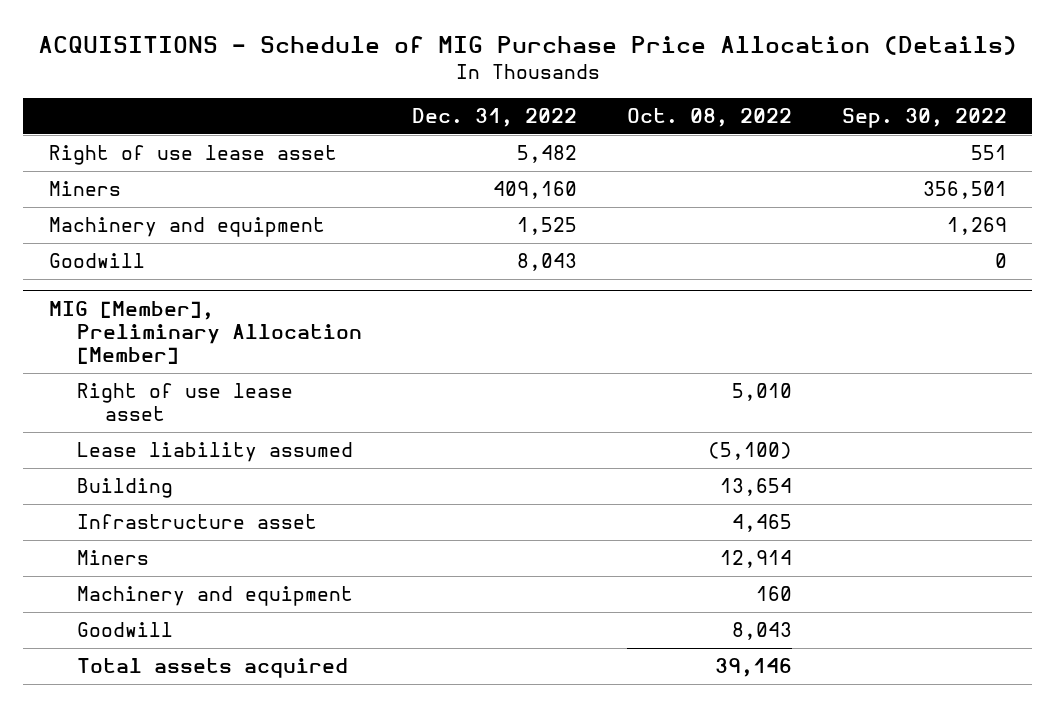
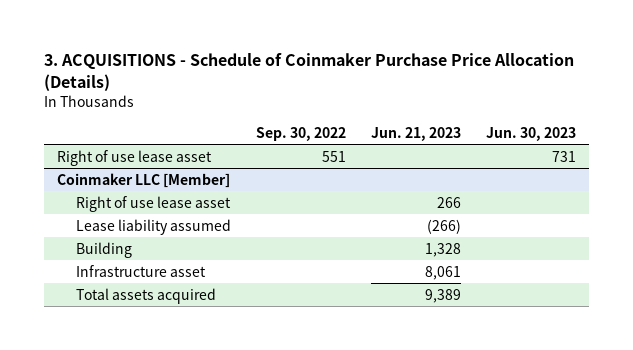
- ACQUISITIONS - Schedule of MIG Purchase Price Allocation (Details)
+ 3. ACQUISITIONS - Schedule of Coinmaker Purchase Price Allocation (Details)
- | Dec. 31, 2022 | Oct. 08, 2022 | Sep. 30, 2022
+ | Sep. 30, 2022 | Jun. 21, 2023 | Jun. 30, 2023
- Miners | 409,160 | | 356,501
- Machinery and equipment | 1,525 | | 1,269
- Goodwill | 8,043 | | 0
- MIG [Member], Preliminary Allocation [Member]
- Right of use lease asset | | 5,010 |
- Lease liability assumed | | (5,100) |
- Building | | 13,654 |
- Infrastructure asset | | 4,465 |
- Miners | | 12,914 |
- Machinery and equipment | | 160 |
- Goodwill | | 8,043 |
- Total assets acquired | | 39,146 |
+ Coinmaker LLC [Member]
+ Right of use lease asset | | 266 |
+ Lease liability assumed | | (266) |
+ Building | | 1,328 |
+ Infrastructure asset | | 8,061 |
+ Total assets acquired | | 9,389 |

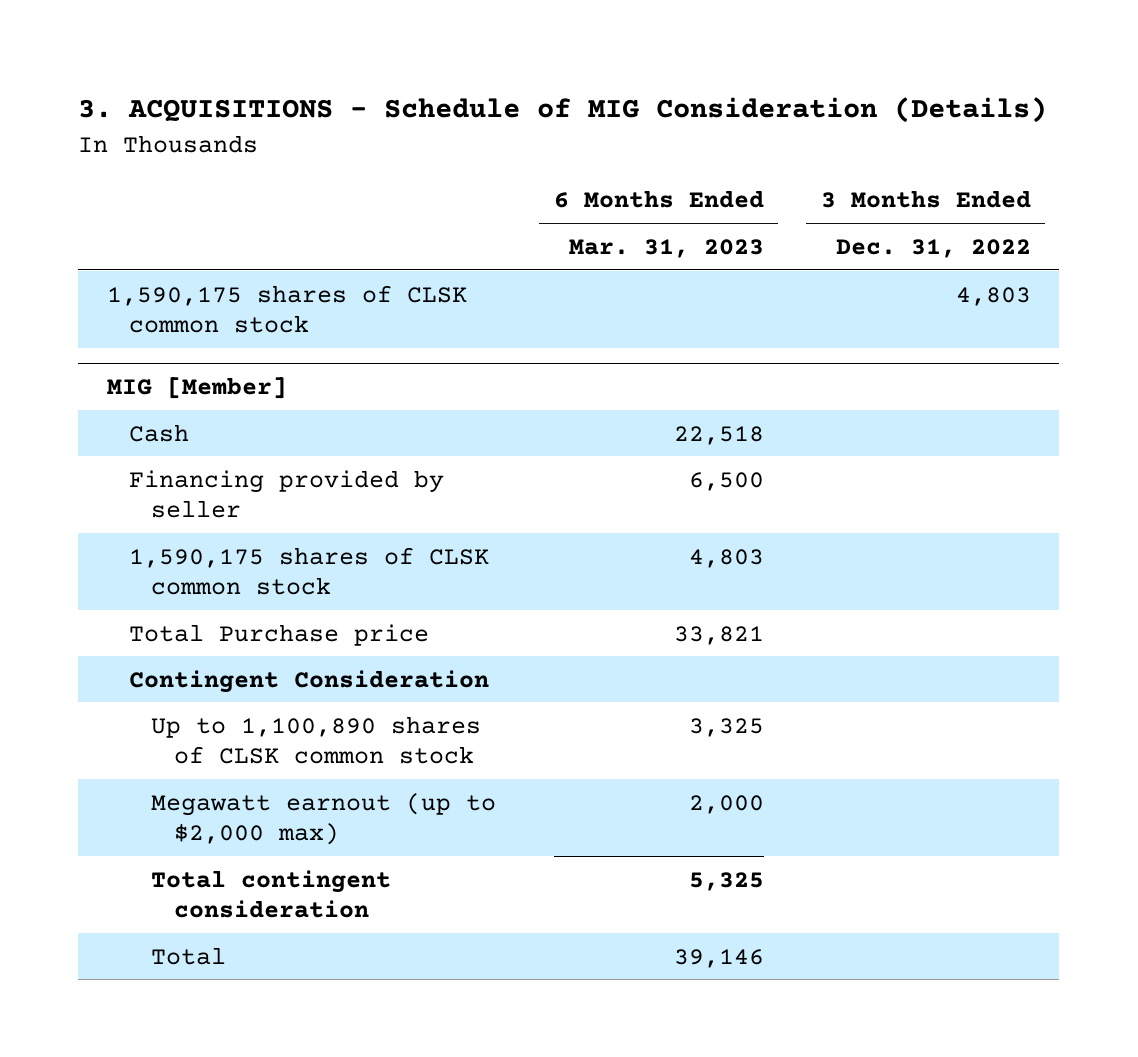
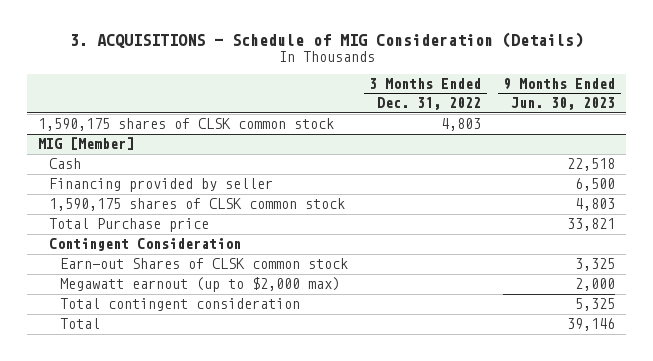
- | 6 Months Ended Mar. 31, 2023 | 3 Months Ended Dec. 31, 2022
+ | 3 Months Ended Dec. 31, 2022 | 9 Months Ended Jun. 30, 2023
@ MIG [Member]
- Up to 1,100,890 shares of CLSK common stock | 3,325 |
+ Earn-out Shares of CLSK common stock | | 3,325

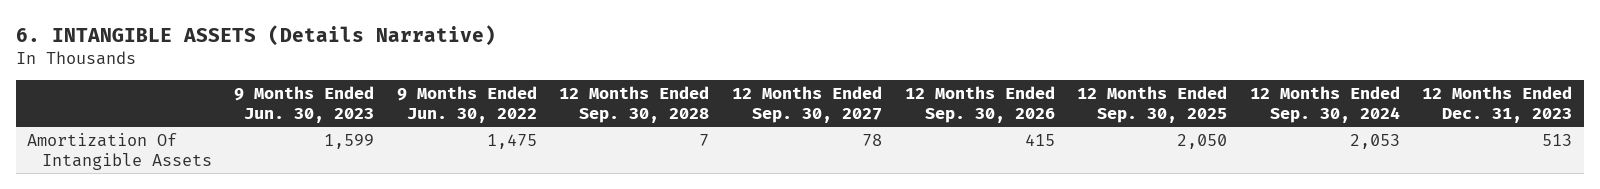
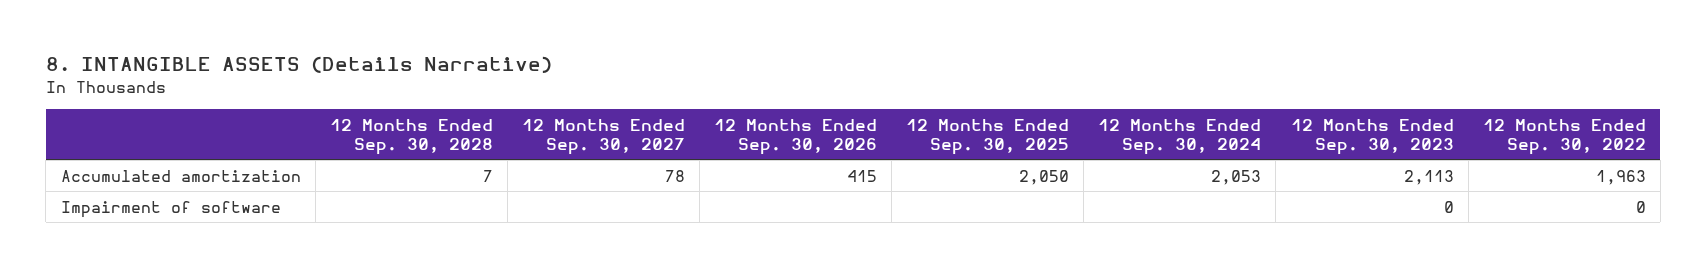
- 6. INTANGIBLE ASSETS (Details Narrative)
+ 8. INTANGIBLE ASSETS (Details Narrative)
- | 9 Months Ended Jun. 30, 2023 | 9 Months Ended Jun. 30, 2022 | 12 Months Ended Sep. 30, 2028 | 12 Months Ended Sep. 30, 2027 | 12 Months Ended Sep. 30, 2026 | 12 Months Ended Sep. 30, 2025 | 12 Months Ended Sep. 30, 2024 | 12 Months Ended Dec. 31, 2023
+ | 12 Months Ended Sep. 30, 2028 | 12 Months Ended Sep. 30, 2027 | 12 Months Ended Sep. 30, 2026 | 12 Months Ended Sep. 30, 2025 | 12 Months Ended Sep. 30, 2024 | 12 Months Ended Sep. 30, 2023 | 12 Months Ended Sep. 30, 2022
- Amortization Of Intangible Assets | 1,599 | 1,475 | 7 | 78 | 415 | 2,050 | 2,053 | 513
+ Accumulated amortization | 7 | 78 | 415 | 2,050 | 2,053 | 2,113 | 1,963
+ Impairment of software | | | | | | 0 | 0

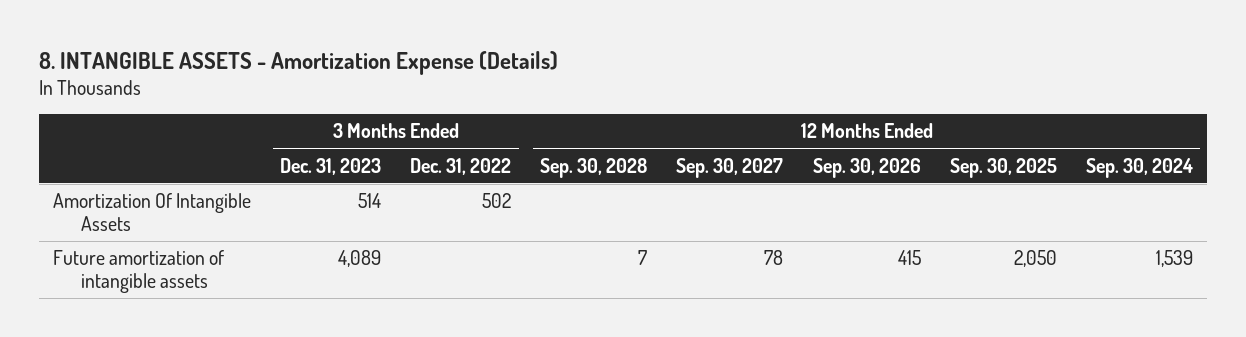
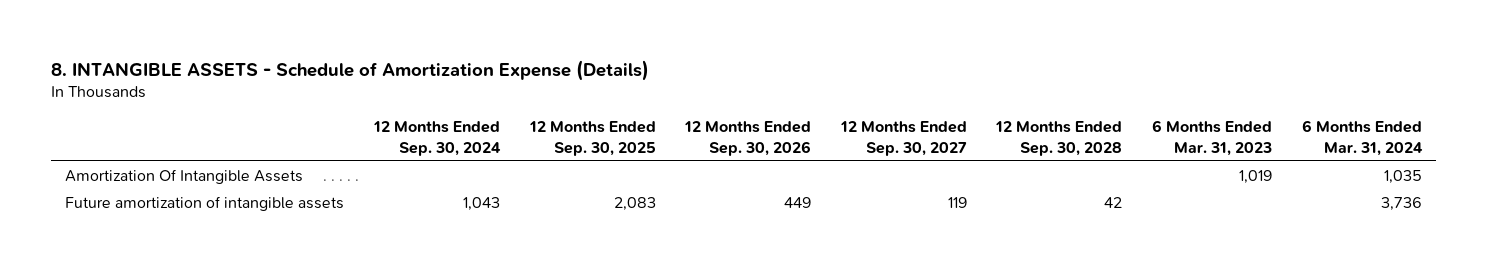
- 8. INTANGIBLE ASSETS - Amortization Expense (Details)
+ 8. INTANGIBLE ASSETS - Schedule of Amortization Expense (Details)
- | 3 Months Ended Dec. 31, 2023 | 3 Months Ended Dec. 31, 2022 | 12 Months Ended Sep. 30, 2028 | 12 Months Ended Sep. 30, 2027 | 12 Months Ended Sep. 30, 2026 | 12 Months Ended Sep. 30, 2025 | 12 Months Ended Sep. 30, 2024
+ | 12 Months Ended Sep. 30, 2024 | 12 Months Ended Sep. 30, 2025 | 12 Months Ended Sep. 30, 2026 | 12 Months Ended Sep. 30, 2027 | 12 Months Ended Sep. 30, 2028 | 6 Months Ended Mar. 31, 2023 | 6 Months Ended Mar. 31, 2024
- Future amortization of intangible assets | 4,089 | | 7 | 78 | 415 | 2,050 | 1,539
+ Future amortization of intangible assets | 1,043 | 2,083 | 449 | 119 | 42 | | 3,736

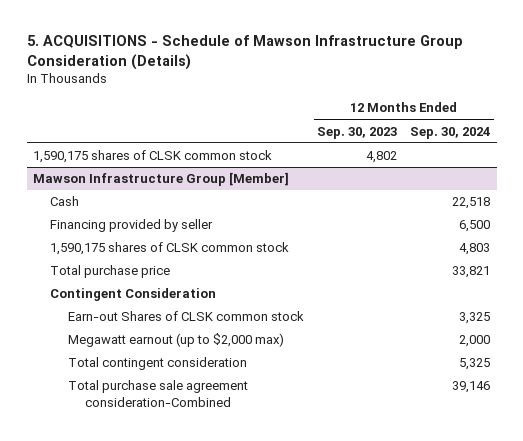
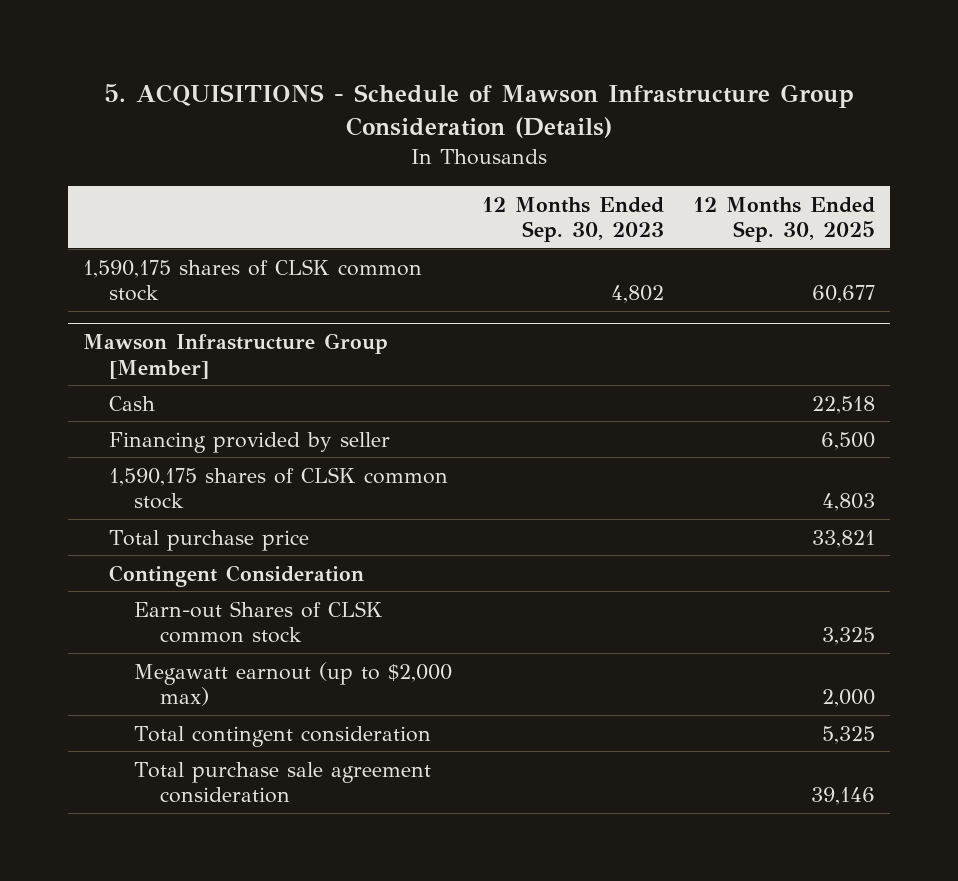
- | 12 Months Ended Sep. 30, 2023 | 12 Months Ended Sep. 30, 2024
+ | 12 Months Ended Sep. 30, 2023 | 12 Months Ended Sep. 30, 2025
@ Mawson Infrastructure Group [Member]
- Total purchase sale agreement consideration-Combined | | 39,146
+ Total purchase sale agreement consideration | | 39,146

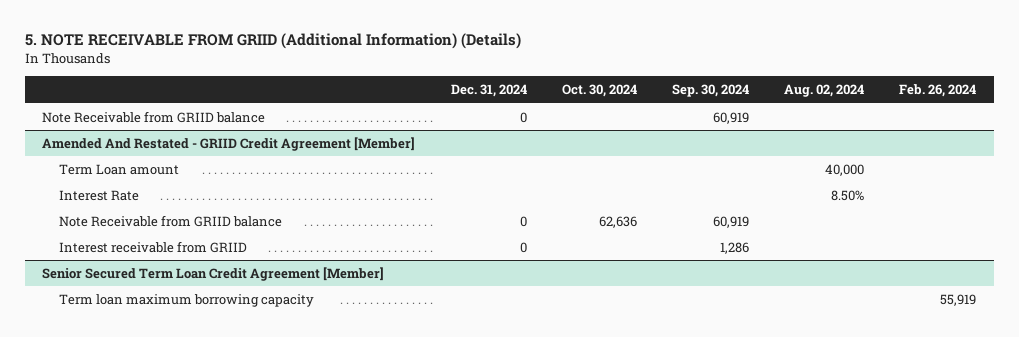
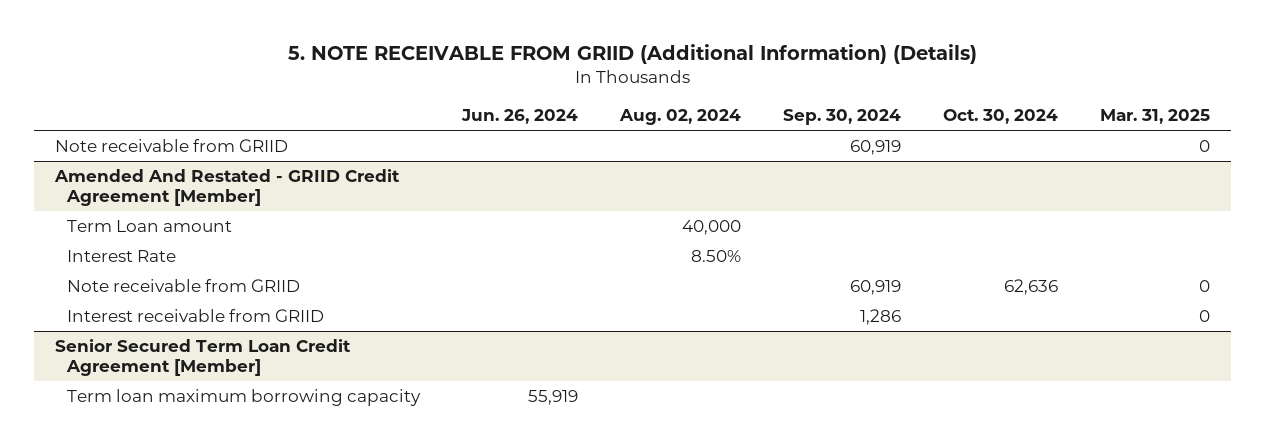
- | Dec. 31, 2024 | Oct. 30, 2024 | Sep. 30, 2024 | Aug. 02, 2024 | Feb. 26, 2024
+ | Jun. 26, 2024 | Aug. 02, 2024 | Sep. 30, 2024 | Oct. 30, 2024 | Mar. 31, 2025
- Note Receivable from GRIID balance | 0 | | 60,919 | |
+ Note receivable from GRIID | | | 60,919 | | 0
@ Amended And Restated - GRIID Credit Agreement [Member]
- Note Receivable from GRIID balance | 0 | 62,636 | 60,919 | |
+ Note receivable from GRIID | | | 60,919 | 62,636 | 0

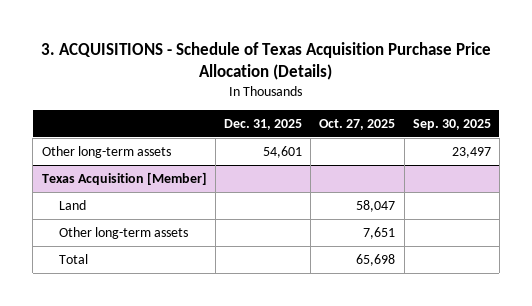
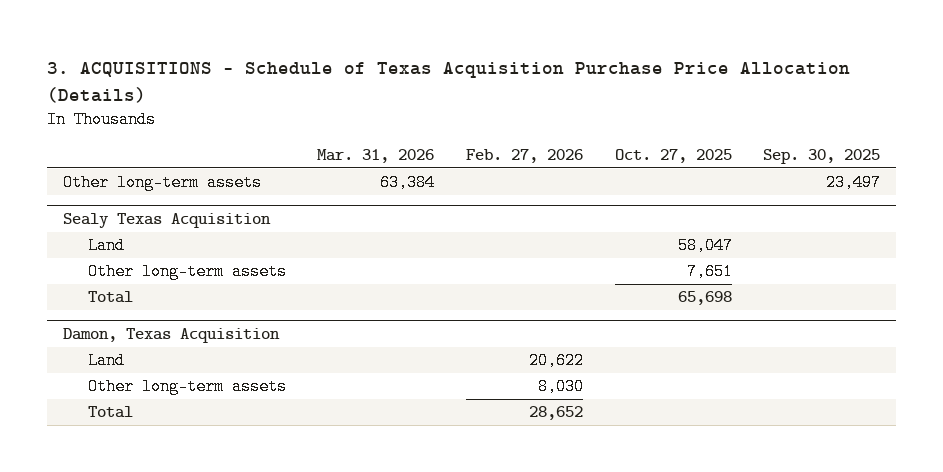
- | Dec. 31, 2025 | Oct. 27, 2025 | Sep. 30, 2025
+ | Mar. 31, 2026 | Feb. 27, 2026 | Oct. 27, 2025 | Sep. 30, 2025
- Texas Acquisition [Member]
+ Sealy Texas Acquisition
+ Damon, Texas Acquisition
+ Land | | 20,622 | |
+ Other long-term assets | | 8,030 | |
+ Total | | 28,652 | |

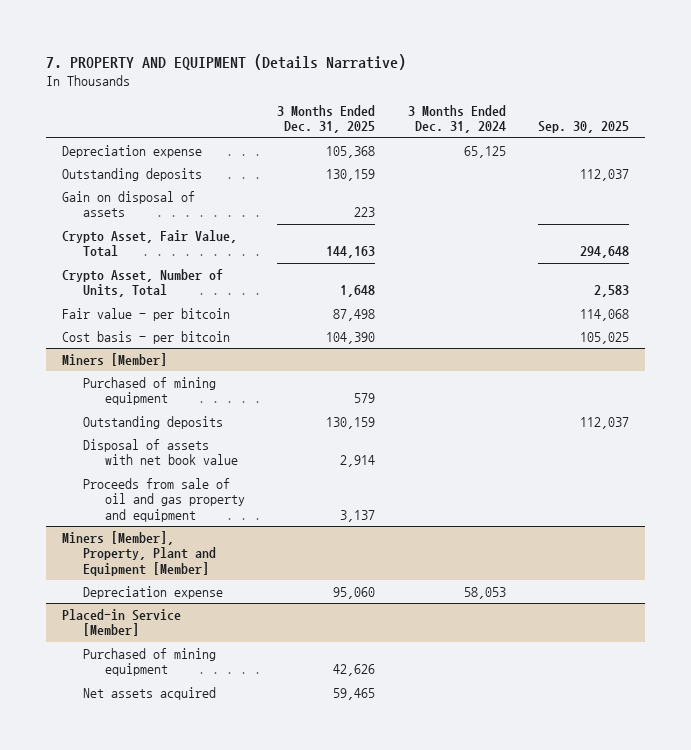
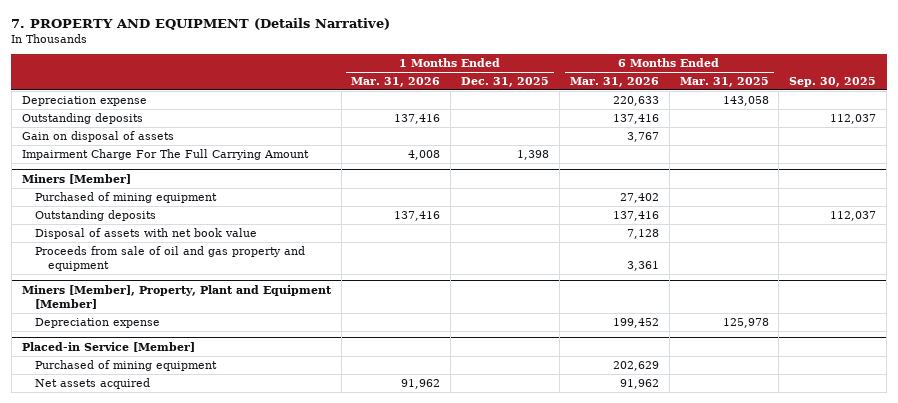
- | 3 Months Ended Dec. 31, 2025 | 3 Months Ended Dec. 31, 2024 | Sep. 30, 2025
+ | 1 Months Ended Mar. 31, 2026 | 1 Months Ended Dec. 31, 2025 | 6 Months Ended Mar. 31, 2026 | 6 Months Ended Mar. 31, 2025 | Sep. 30, 2025
- Crypto Asset, Fair Value, Total | 144,163 | | 294,648
- Crypto Asset, Number of Units, Total | 1,648 | | 2,583
- Fair value - per bitcoin | 87,498 | | 114,068
- Cost basis - per bitcoin | 104,390 | | 105,025
+ Impairment Charge For The Full Carrying Amount | 4,008 | 1,398 | | |

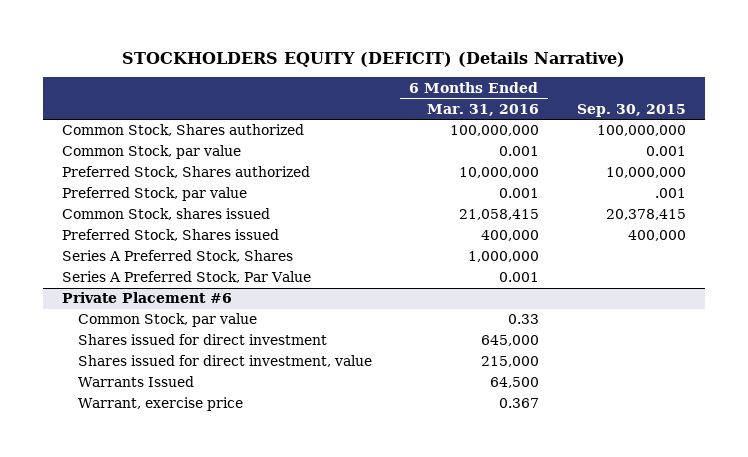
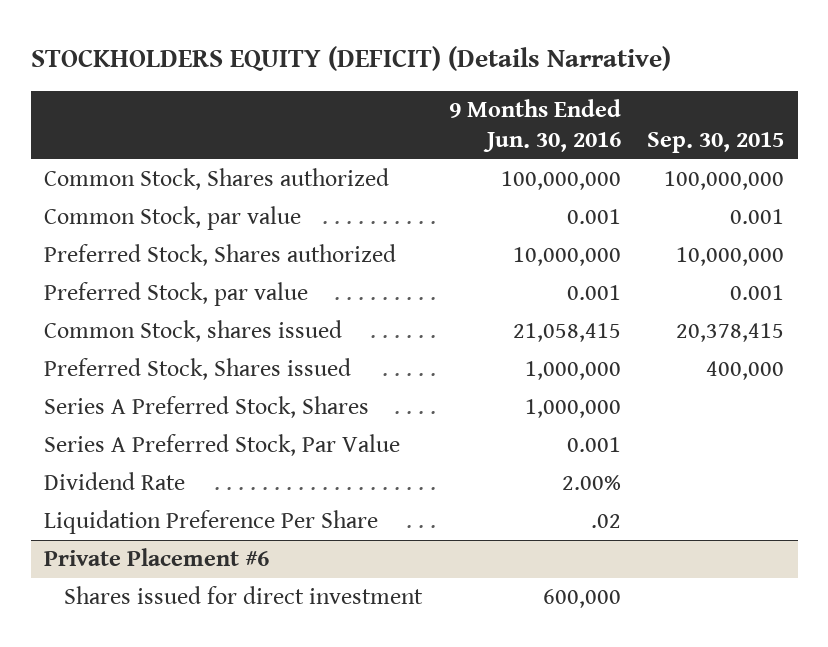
- | 6 Months Ended Mar. 31, 2016 | Sep. 30, 2015
+ | 9 Months Ended Jun. 30, 2016 | Sep. 30, 2015
- Preferred Stock, par value | 0.001 | .001
+ Preferred Stock, par value | 0.001 | 0.001
+ Dividend Rate | 2.00% |
+ Liquidation Preference Per Share | .02 |
@ Private Placement #6
- Common Stock, par value | 0.33 |
- Shares issued for direct investment, value | 215,000 |
- Warrants Issued | 64,500 |
- Warrant, exercise price | 0.367 |

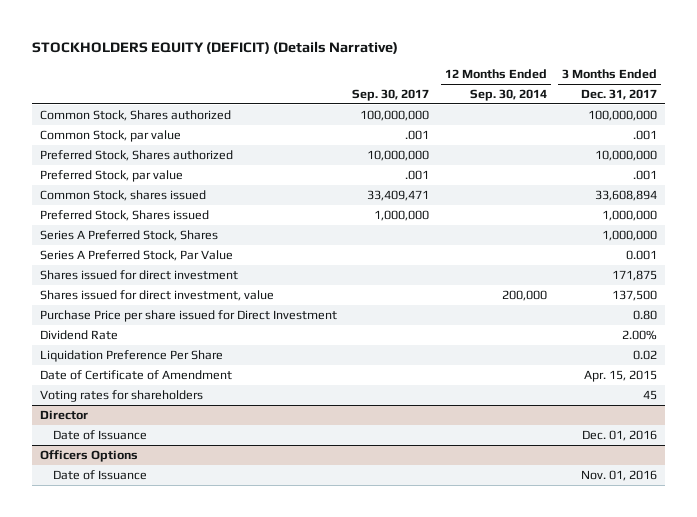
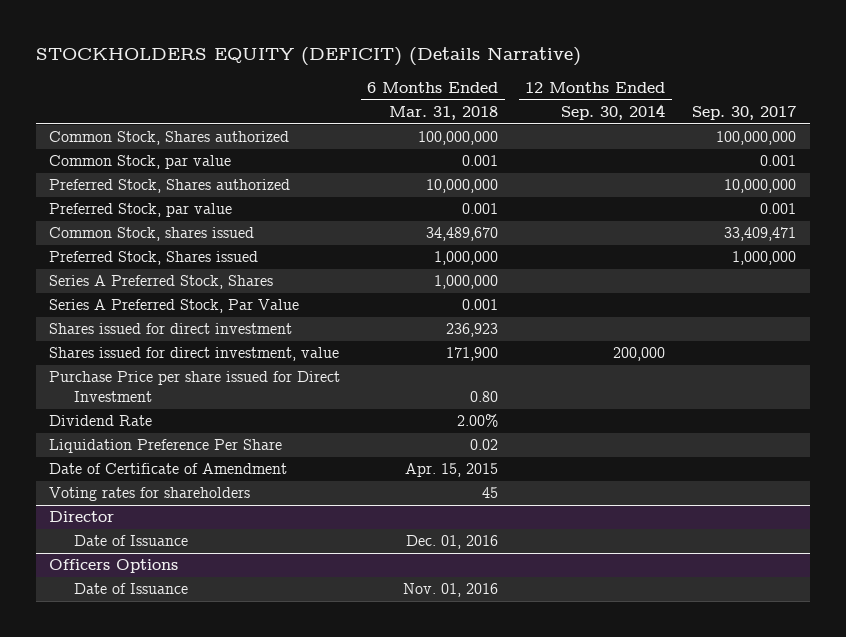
- | Sep. 30, 2017 | 12 Months Ended Sep. 30, 2014 | 3 Months Ended Dec. 31, 2017
+ | 6 Months Ended Mar. 31, 2018 | 12 Months Ended Sep. 30, 2014 | Sep. 30, 2017
- Common Stock, par value | .001 | | .001
+ Common Stock, par value | 0.001 | | 0.001
- Preferred Stock, par value | .001 | | .001
+ Preferred Stock, par value | 0.001 | | 0.001

